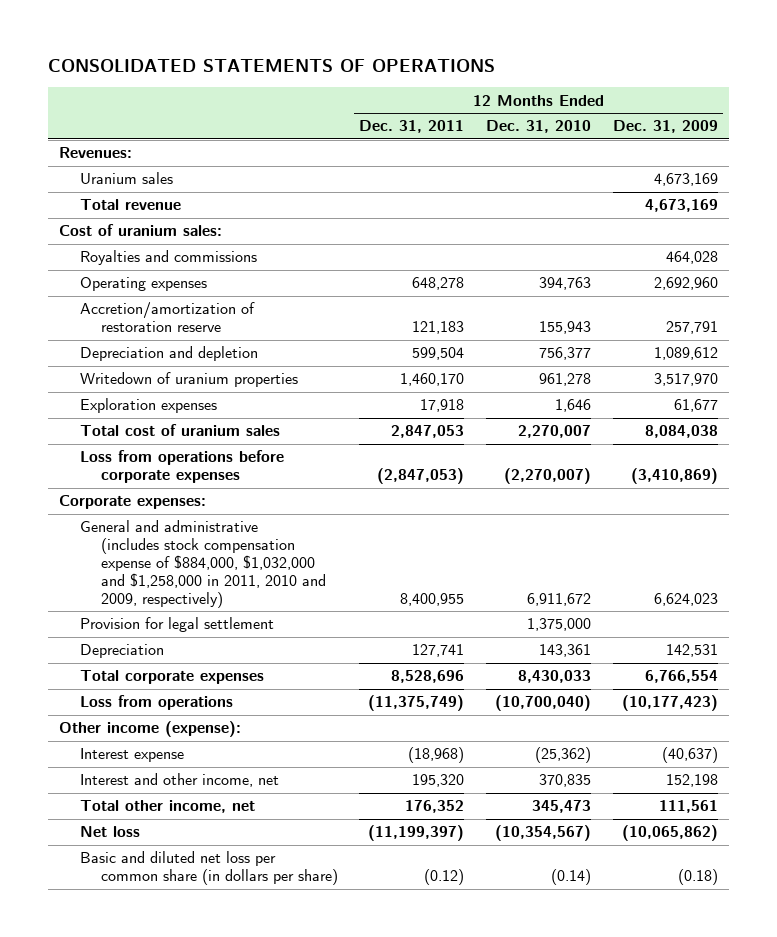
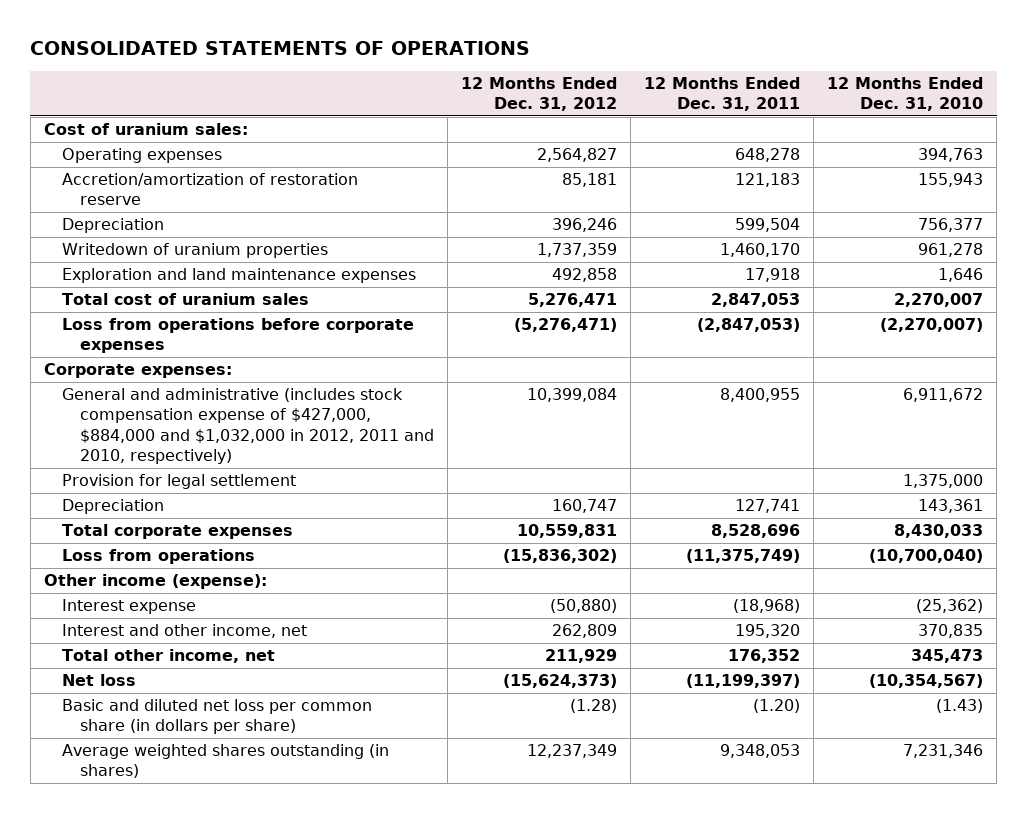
- | 12 Months Ended Dec. 31, 2011 | 12 Months Ended Dec. 31, 2010 | 12 Months Ended Dec. 31, 2009
+ | 12 Months Ended Dec. 31, 2012 | 12 Months Ended Dec. 31, 2011 | 12 Months Ended Dec. 31, 2010
- Revenues:
- Uranium sales | | | 4,673,169
- Total revenue | | | 4,673,169
- Royalties and commissions | | | 464,028
- Depreciation and depletion | 599,504 | 756,377 | 1,089,612
+ Depreciation | 396,246 | 599,504 | 756,377
- Exploration expenses | 17,918 | 1,646 | 61,677
+ Exploration and land maintenance expenses | 492,858 | 17,918 | 1,646
- General and administrative (includes stock compensation expense of $884,000, $1,032,000 and $1,258,000 in 2011, 2010 and 2009, respectively) | 8,400,955 | 6,911,672 | 6,624,023
+ General and administrative (includes stock compensation expense of $427,000, $884,000 and $1,032,000 in 2012, 2011 and 2010, respectively) | 10,399,084 | 8,400,955 | 6,911,672
- Basic and diluted net loss per common share (in dollars per share) | (0.12) | (0.14) | (0.18)
+ Basic and diluted net loss per common share (in dollars per share) | (1.28) | (1.20) | (1.43)
+ Average weighted shares outstanding (in shares) | 12,237,349 | 9,348,053 | 7,231,346

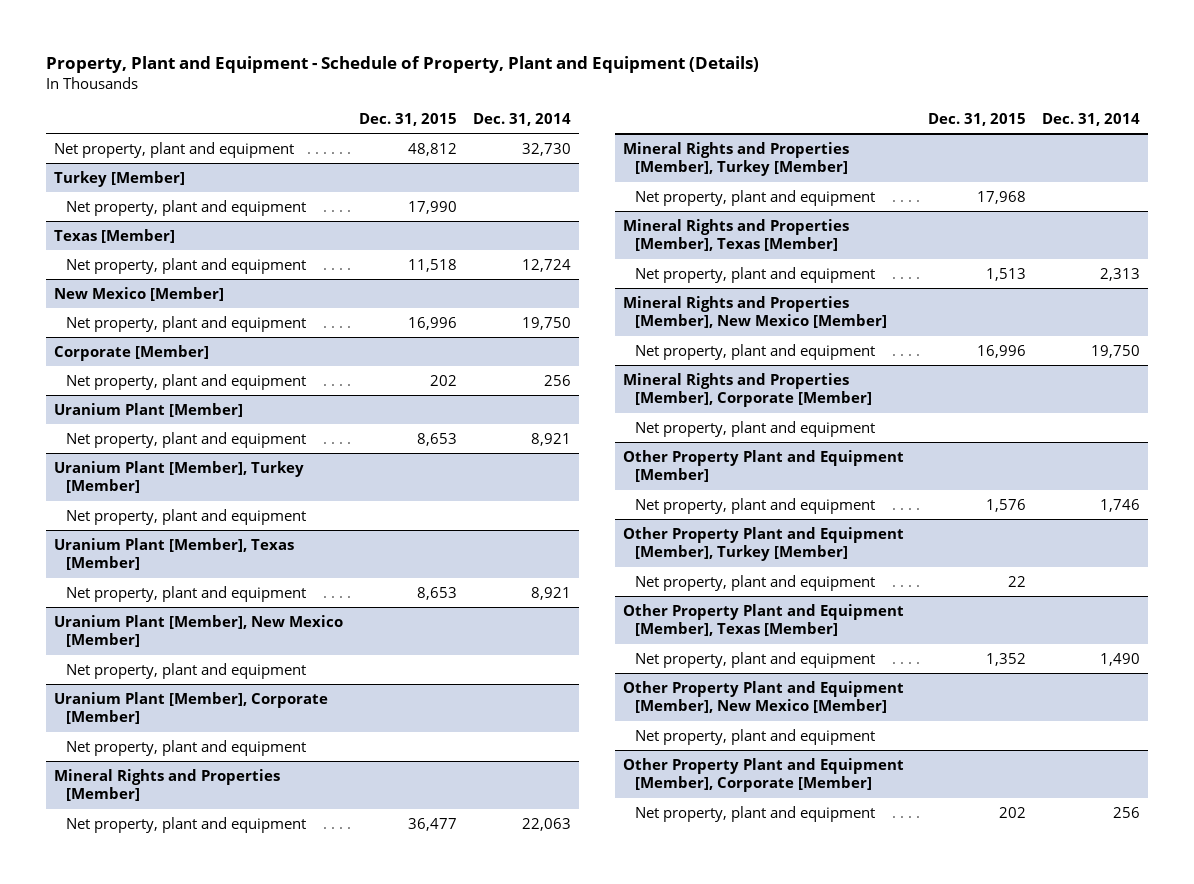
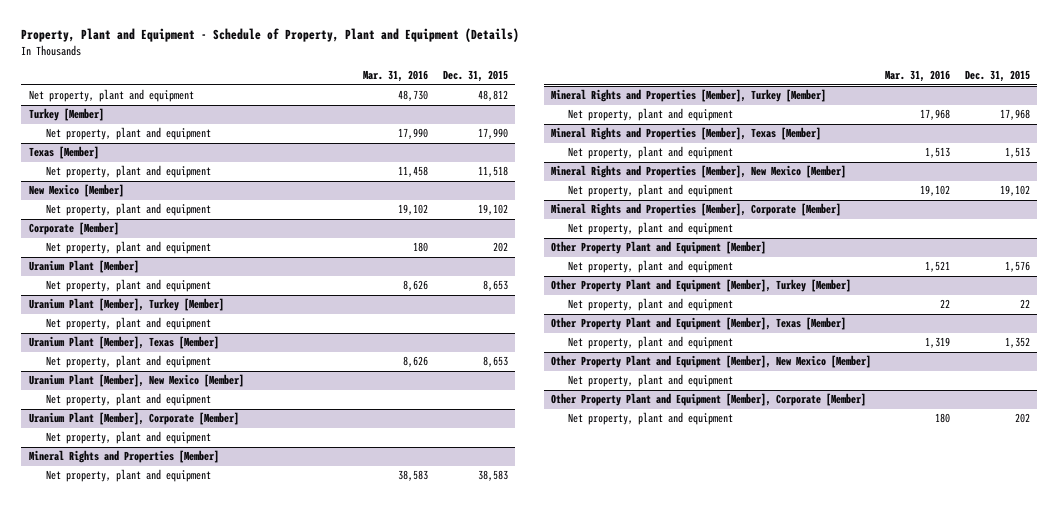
- | Dec. 31, 2015 | Dec. 31, 2014
+ | Mar. 31, 2016 | Dec. 31, 2015
@ New Mexico [Member]
- Net property, plant and equipment | 16,996 | 19,750
+ Net property, plant and equipment | 19,102 | 19,102
@ Mineral Rights and Properties [Member]
- Net property, plant and equipment | 36,477 | 22,063
+ Net property, plant and equipment | 38,583 | 38,583
@ Mineral Rights and Properties [Member], New Mexico [Member]
- Net property, plant and equipment | 16,996 | 19,750
+ Net property, plant and equipment | 19,102 | 19,102

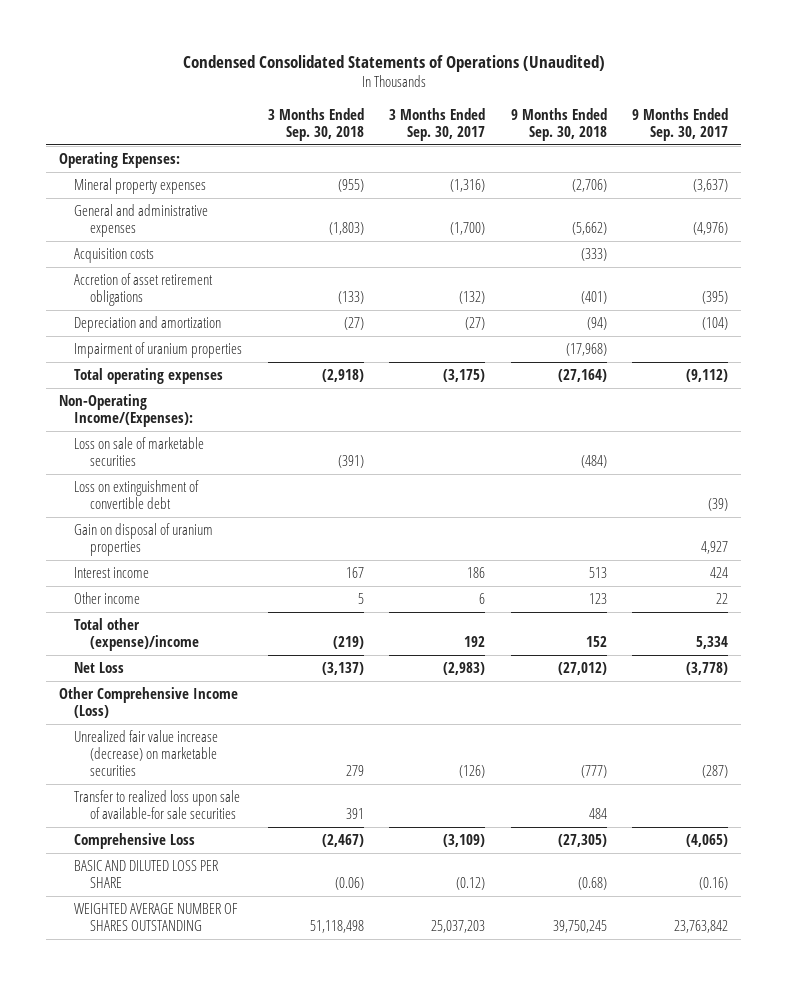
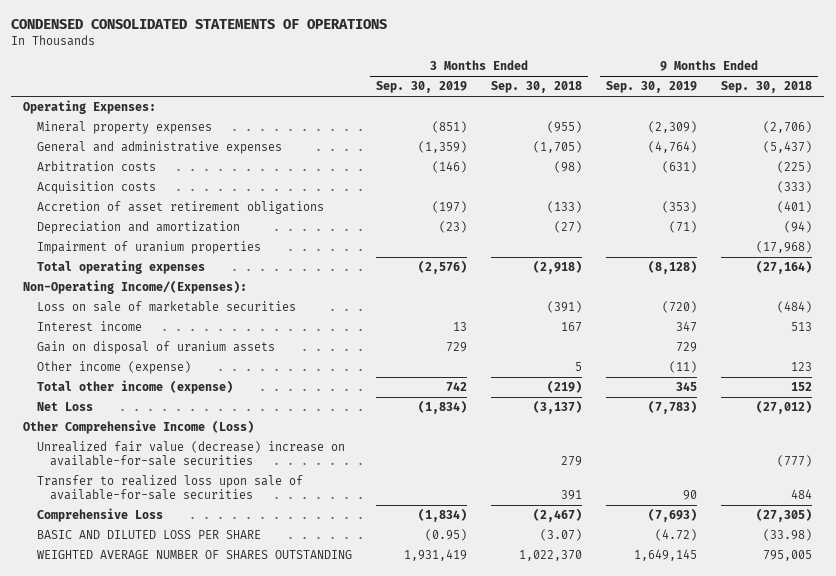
- Condensed Consolidated Statements of Operations (Unaudited)
+ CONDENSED CONSOLIDATED STATEMENTS OF OPERATIONS
- | 3 Months Ended Sep. 30, 2018 | 3 Months Ended Sep. 30, 2017 | 9 Months Ended Sep. 30, 2018 | 9 Months Ended Sep. 30, 2017
+ | 3 Months Ended Sep. 30, 2019 | 3 Months Ended Sep. 30, 2018 | 9 Months Ended Sep. 30, 2019 | 9 Months Ended Sep. 30, 2018
- General and administrative expenses | (1,803) | (1,700) | (5,662) | (4,976)
+ General and administrative expenses | (1,359) | (1,705) | (4,764) | (5,437)
+ Arbitration costs | (146) | (98) | (631) | (225)
- Loss on extinguishment of convertible debt | | | | (39)
- Gain on disposal of uranium properties | | | | 4,927
- Other income | 5 | 6 | 123 | 22
- Total other (expense)/income | (219) | 192 | 152 | 5,334
+ Gain on disposal of uranium assets | 729 | | 729 |
+ Other income (expense) | | 5 | (11) | 123
+ Total other income (expense) | 742 | (219) | 345 | 152
- Unrealized fair value increase (decrease) on marketable securities | 279 | (126) | (777) | (287)
- Transfer to realized loss upon sale of available-for sale securities | 391 | | 484 |
+ Unrealized fair value (decrease) increase on available-for-sale securities | | 279 | | (777)
+ Transfer to realized loss upon sale of available-for-sale securities | | 391 | 90 | 484
- BASIC AND DILUTED LOSS PER SHARE | (0.06) | (0.12) | (0.68) | (0.16)
- WEIGHTED AVERAGE NUMBER OF SHARES OUTSTANDING | 51,118,498 | 25,037,203 | 39,750,245 | 23,763,842
+ BASIC AND DILUTED LOSS PER SHARE | (0.95) | (3.07) | (4.72) | (33.98)
+ WEIGHTED AVERAGE NUMBER OF SHARES OUTSTANDING | 1,931,419 | 1,022,370 | 1,649,145 | 795,005

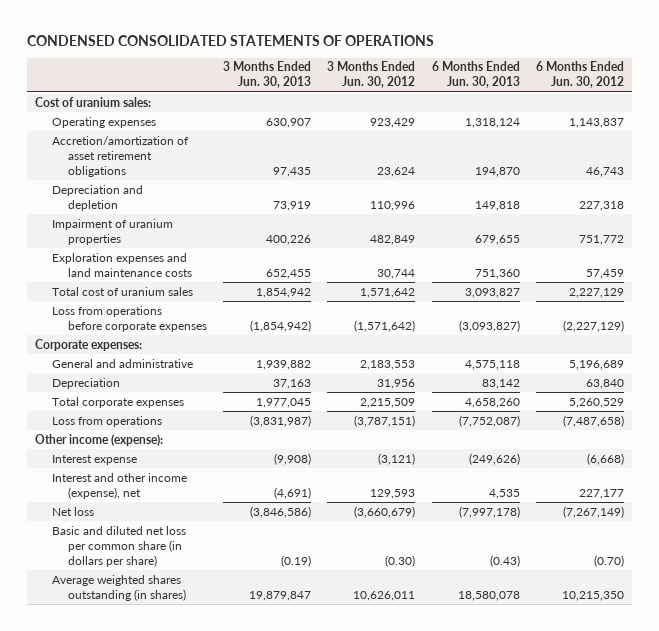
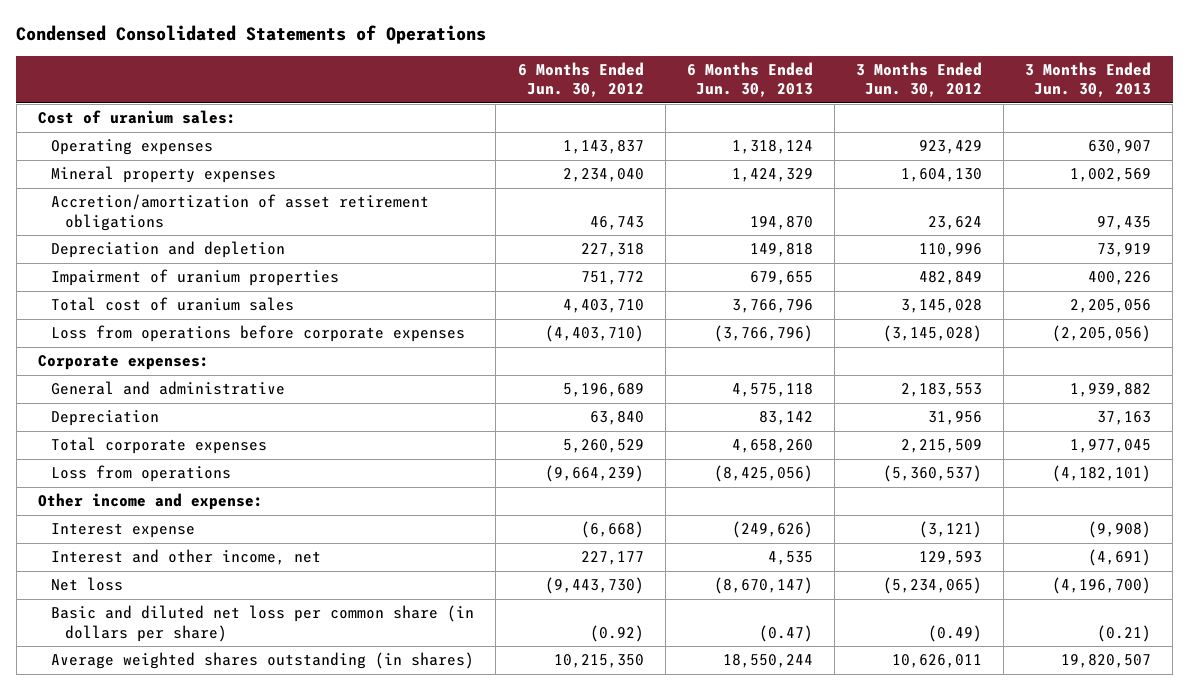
- CONDENSED CONSOLIDATED STATEMENTS OF OPERATIONS
+ Condensed Consolidated Statements of Operations
- | 3 Months Ended Jun. 30, 2013 | 3 Months Ended Jun. 30, 2012 | 6 Months Ended Jun. 30, 2013 | 6 Months Ended Jun. 30, 2012
+ | 6 Months Ended Jun. 30, 2012 | 6 Months Ended Jun. 30, 2013 | 3 Months Ended Jun. 30, 2012 | 3 Months Ended Jun. 30, 2013
+ Mineral property expenses | 2,234,040 | 1,424,329 | 1,604,130 | 1,002,569
- Exploration expenses and land maintenance costs | 652,455 | 30,744 | 751,360 | 57,459
- Total cost of uranium sales | 1,854,942 | 1,571,642 | 3,093,827 | 2,227,129
- Loss from operations before corporate expenses | (1,854,942) | (1,571,642) | (3,093,827) | (2,227,129)
+ Total cost of uranium sales | 4,403,710 | 3,766,796 | 3,145,028 | 2,205,056
+ Loss from operations before corporate expenses | (4,403,710) | (3,766,796) | (3,145,028) | (2,205,056)
- Loss from operations | (3,831,987) | (3,787,151) | (7,752,087) | (7,487,658)
- Other income (expense):
+ Loss from operations | (9,664,239) | (8,425,056) | (5,360,537) | (4,182,101)
+ Other income and expense:
- Interest and other income (expense), net | (4,691) | 129,593 | 4,535 | 227,177
- Net loss | (3,846,586) | (3,660,679) | (7,997,178) | (7,267,149)
- Basic and diluted net loss per common share (in dollars per share) | (0.19) | (0.30) | (0.43) | (0.70)
- Average weighted shares outstanding (in shares) | 19,879,847 | 10,626,011 | 18,580,078 | 10,215,350
+ Interest and other income, net | 227,177 | 4,535 | 129,593 | (4,691)
+ Net loss | (9,443,730) | (8,670,147) | (5,234,065) | (4,196,700)
+ Basic and diluted net loss per common share (in dollars per share) | (0.92) | (0.47) | (0.49) | (0.21)
+ Average weighted shares outstanding (in shares) | 10,215,350 | 18,550,244 | 10,626,011 | 19,820,507

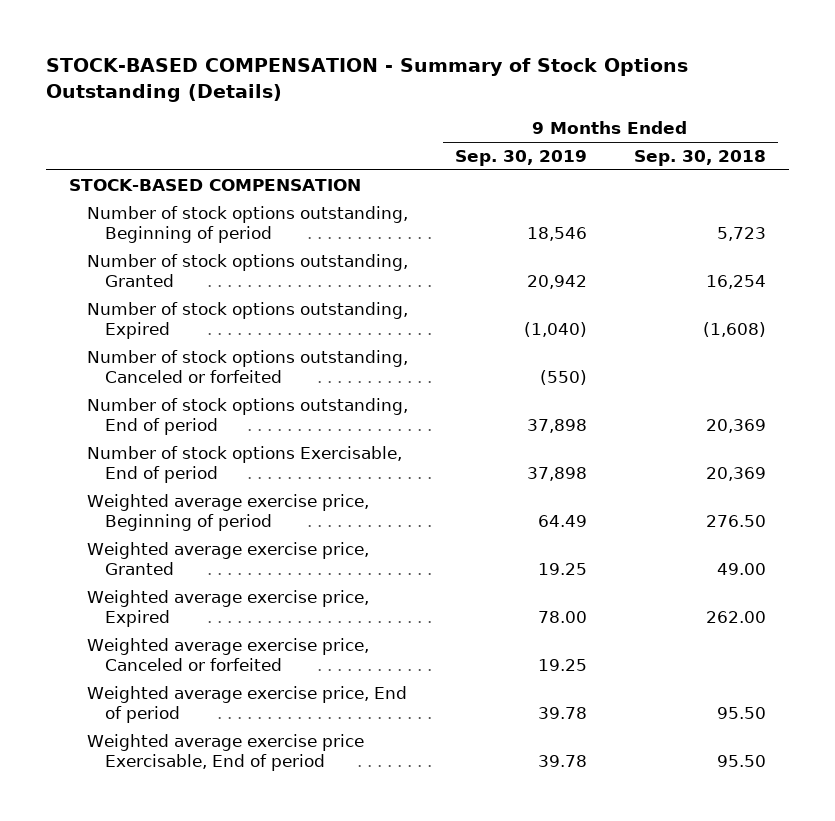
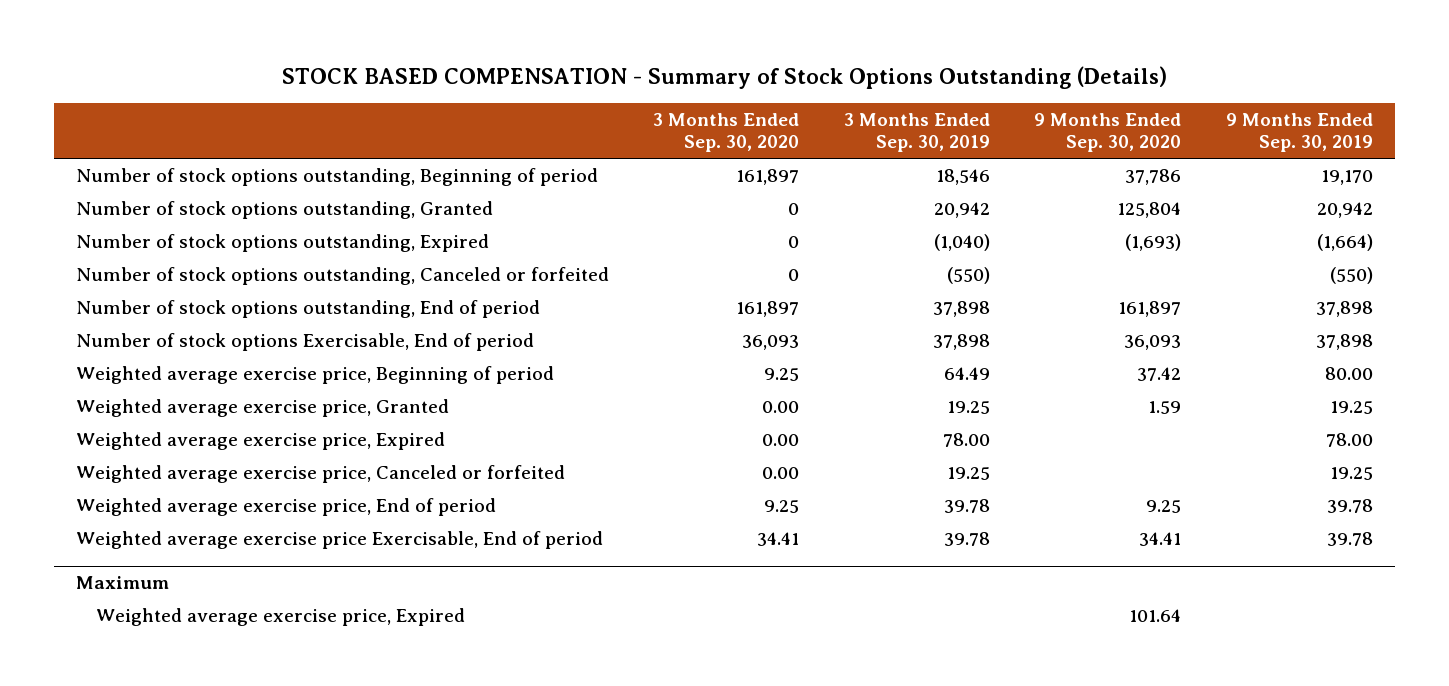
- STOCK-BASED COMPENSATION - Summary of Stock Options Outstanding (Details)
+ STOCK BASED COMPENSATION - Summary of Stock Options Outstanding (Details)
- | 9 Months Ended Sep. 30, 2019 | 9 Months Ended Sep. 30, 2018
+ | 3 Months Ended Sep. 30, 2020 | 3 Months Ended Sep. 30, 2019 | 9 Months Ended Sep. 30, 2020 | 9 Months Ended Sep. 30, 2019
- STOCK-BASED COMPENSATION
- Number of stock options outstanding, Beginning of period | 18,546 | 5,723
+ Number of stock options outstanding, Beginning of period | 161,897 | 18,546 | 37,786 | 19,170
- Number of stock options outstanding, Expired | (1,040) | (1,608)
+ Number of stock options outstanding, Expired | 0 | (1,040) | (1,693) | (1,664)
- Weighted average exercise price, Beginning of period | 64.49 | 276.50
+ Weighted average exercise price, Beginning of period | 9.25 | 64.49 | 37.42 | 80.00
+ Maximum
+ Weighted average exercise price, Expired | | | 101.64 |

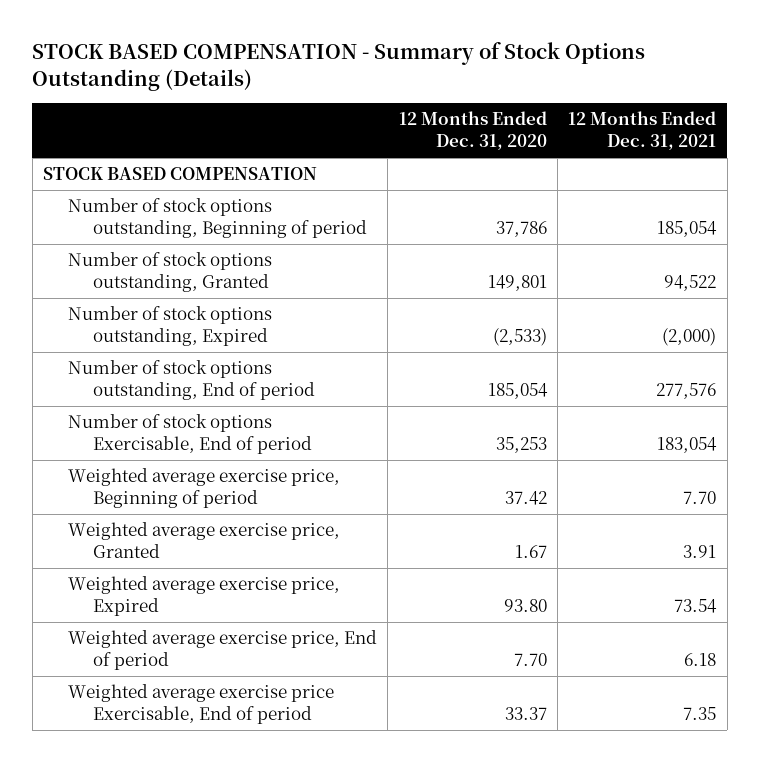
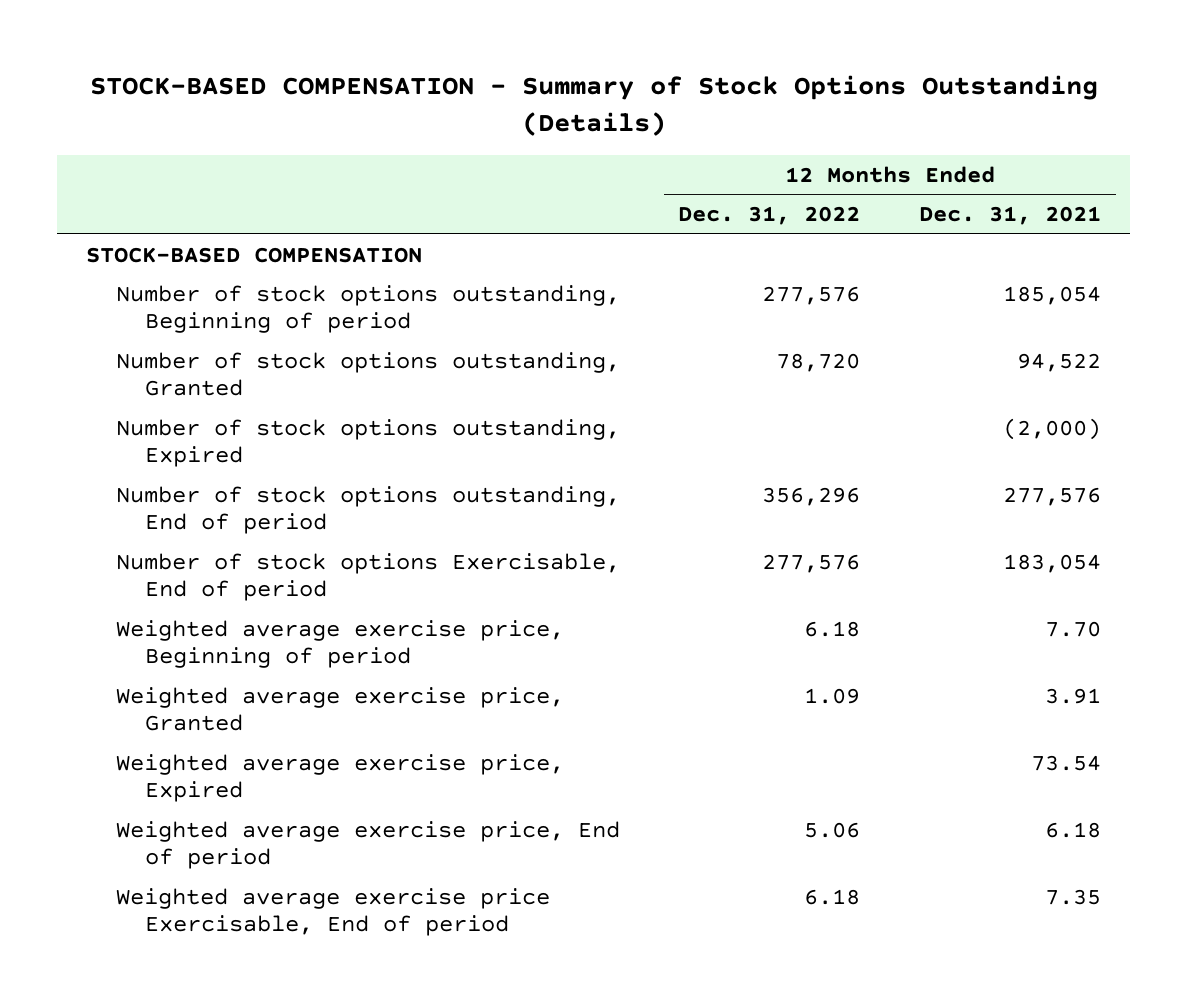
- STOCK BASED COMPENSATION - Summary of Stock Options Outstanding (Details)
+ STOCK-BASED COMPENSATION - Summary of Stock Options Outstanding (Details)
- | 12 Months Ended Dec. 31, 2020 | 12 Months Ended Dec. 31, 2021
+ | 12 Months Ended Dec. 31, 2022 | 12 Months Ended Dec. 31, 2021
- STOCK BASED COMPENSATION
+ STOCK-BASED COMPENSATION

